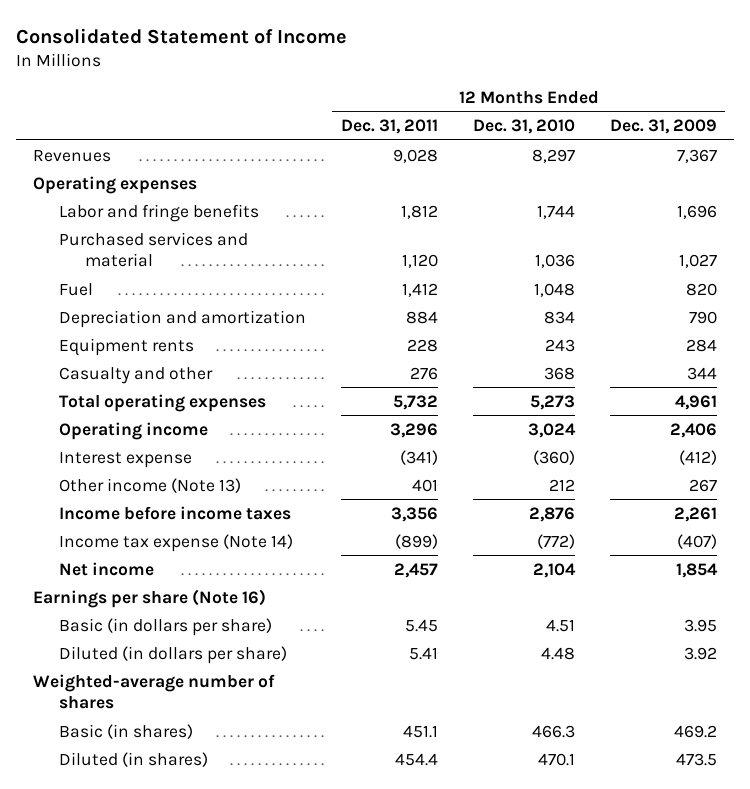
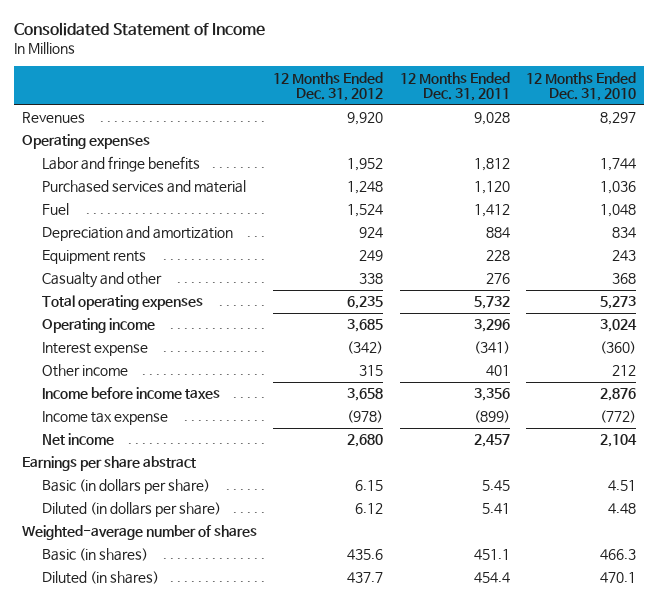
- | 12 Months Ended Dec. 31, 2011 | 12 Months Ended Dec. 31, 2010 | 12 Months Ended Dec. 31, 2009
+ | 12 Months Ended Dec. 31, 2012 | 12 Months Ended Dec. 31, 2011 | 12 Months Ended Dec. 31, 2010
- Other income (Note 13) | 401 | 212 | 267
+ Other income | 315 | 401 | 212
- Income tax expense (Note 14) | (899) | (772) | (407)
+ Income tax expense | (978) | (899) | (772)
- Earnings per share (Note 16)
+ Earnings per share abstract

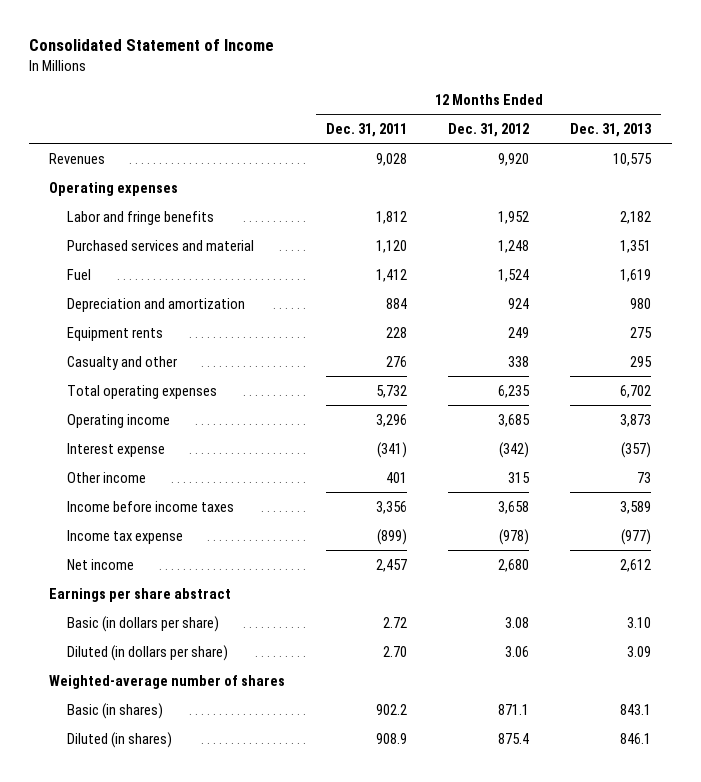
- | 12 Months Ended Dec. 31, 2012 | 12 Months Ended Dec. 31, 2011 | 12 Months Ended Dec. 31, 2010
+ | 12 Months Ended Dec. 31, 2011 | 12 Months Ended Dec. 31, 2012 | 12 Months Ended Dec. 31, 2013
- Basic (in dollars per share) | 6.15 | 5.45 | 4.51
- Diluted (in dollars per share) | 6.12 | 5.41 | 4.48
+ Basic (in dollars per share) | 2.72 | 3.08 | 3.10
+ Diluted (in dollars per share) | 2.70 | 3.06 | 3.09
- Basic (in shares) | 435.6 | 451.1 | 466.3
- Diluted (in shares) | 437.7 | 454.4 | 470.1
+ Basic (in shares) | 902.2 | 871.1 | 843.1
+ Diluted (in shares) | 908.9 | 875.4 | 846.1

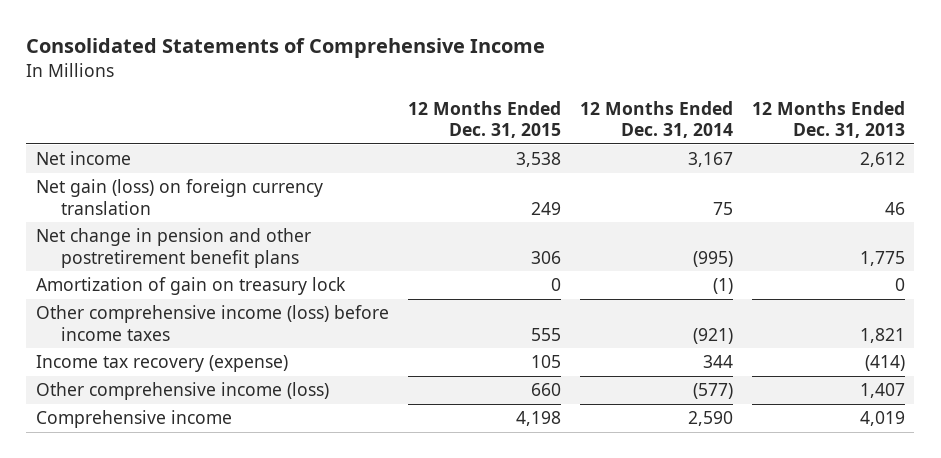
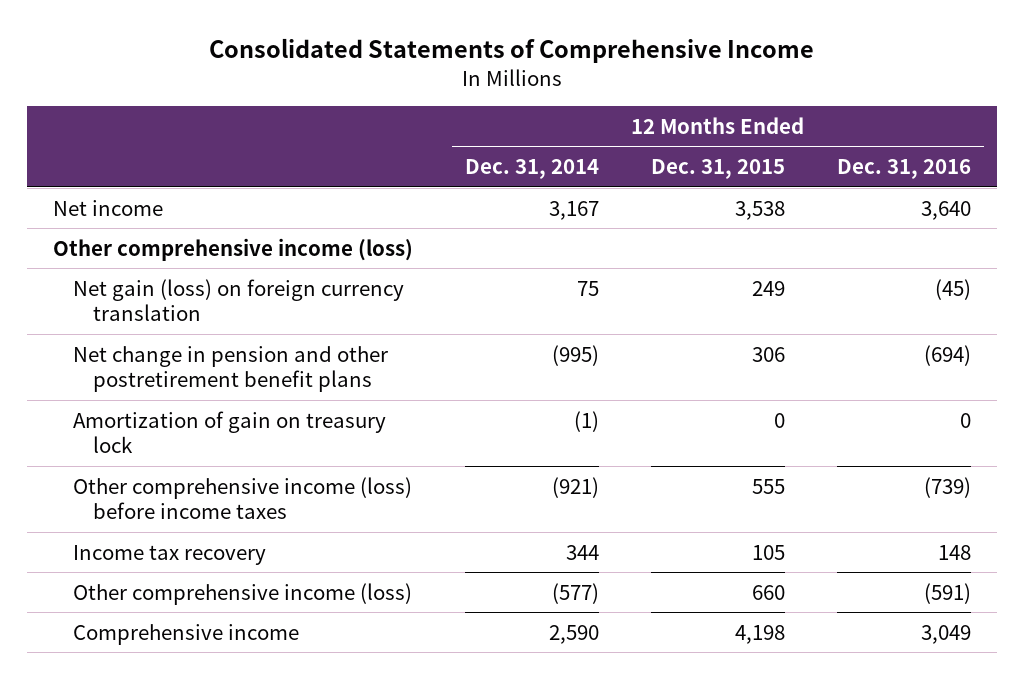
- | 12 Months Ended Dec. 31, 2015 | 12 Months Ended Dec. 31, 2014 | 12 Months Ended Dec. 31, 2013
+ | 12 Months Ended Dec. 31, 2014 | 12 Months Ended Dec. 31, 2015 | 12 Months Ended Dec. 31, 2016
+ Other comprehensive income (loss)
- Income tax recovery (expense) | 105 | 344 | (414)
+ Income tax recovery | 344 | 105 | 148

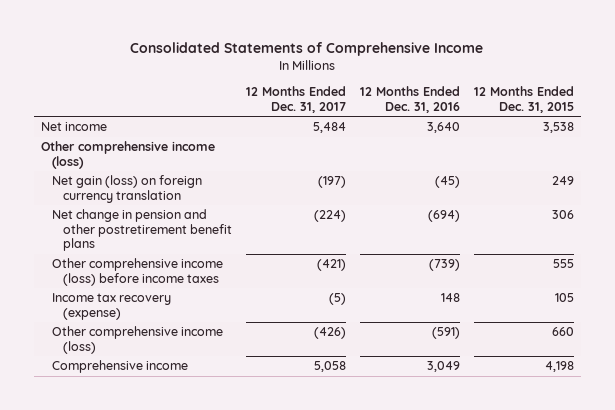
- | 12 Months Ended Dec. 31, 2014 | 12 Months Ended Dec. 31, 2015 | 12 Months Ended Dec. 31, 2016
+ | 12 Months Ended Dec. 31, 2017 | 12 Months Ended Dec. 31, 2016 | 12 Months Ended Dec. 31, 2015
- Amortization of gain on treasury lock | (1) | 0 | 0
- Income tax recovery | 344 | 105 | 148
+ Income tax recovery (expense) | (5) | 148 | 105

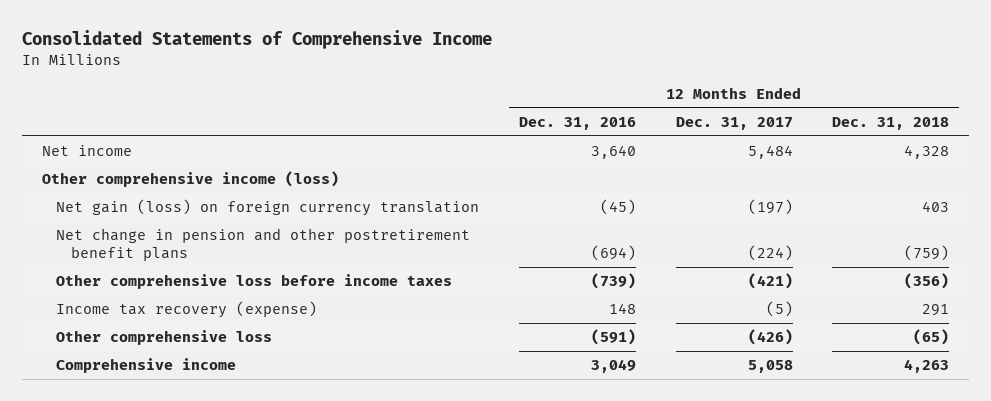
- | 12 Months Ended Dec. 31, 2017 | 12 Months Ended Dec. 31, 2016 | 12 Months Ended Dec. 31, 2015
+ | 12 Months Ended Dec. 31, 2016 | 12 Months Ended Dec. 31, 2017 | 12 Months Ended Dec. 31, 2018
- Other comprehensive income (loss) before income taxes | (421) | (739) | 555
+ Other comprehensive loss before income taxes | (739) | (421) | (356)
- Other comprehensive income (loss) | (426) | (591) | 660
+ Other comprehensive loss | (591) | (426) | (65)

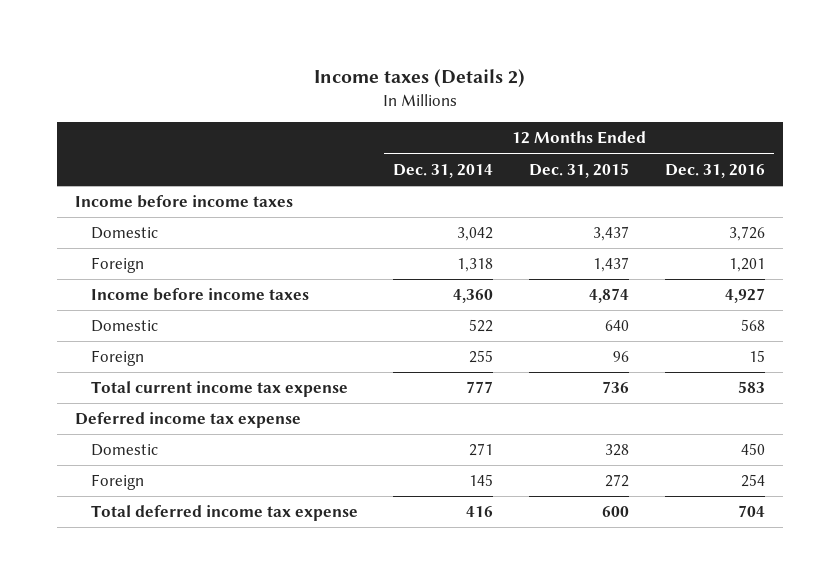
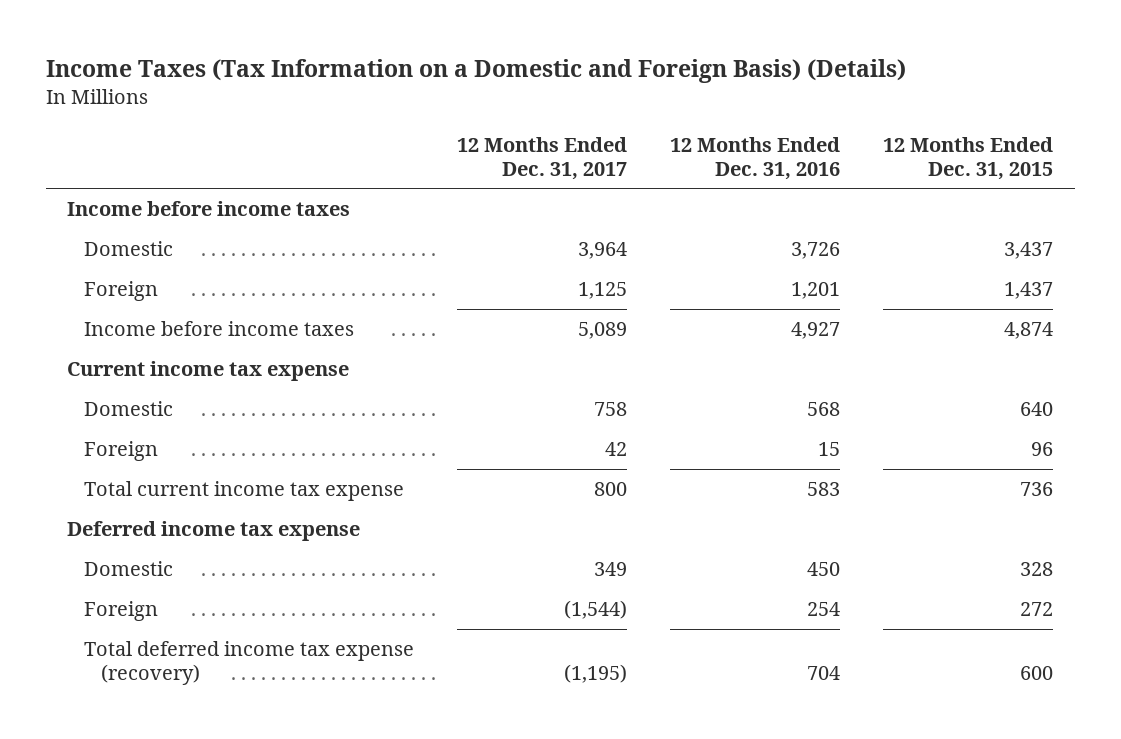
- Income taxes (Details 2)
+ Income Taxes (Tax Information on a Domestic and Foreign Basis) (Details)
- | 12 Months Ended Dec. 31, 2014 | 12 Months Ended Dec. 31, 2015 | 12 Months Ended Dec. 31, 2016
+ | 12 Months Ended Dec. 31, 2017 | 12 Months Ended Dec. 31, 2016 | 12 Months Ended Dec. 31, 2015
+ Current income tax expense
- Total deferred income tax expense | 416 | 600 | 704
+ Total deferred income tax expense (recovery) | (1,195) | 704 | 600

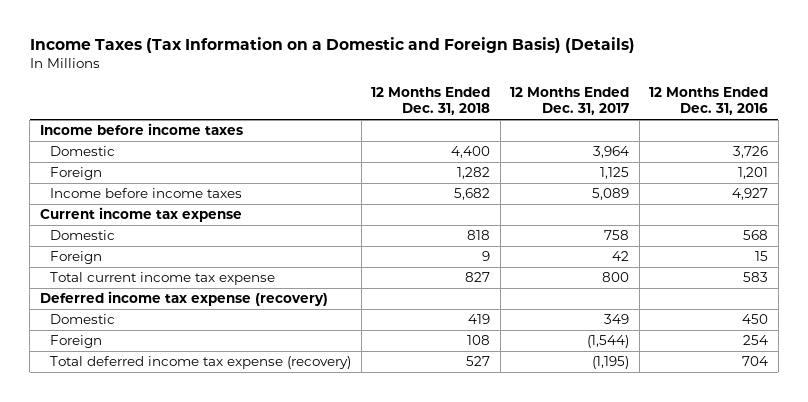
- | 12 Months Ended Dec. 31, 2017 | 12 Months Ended Dec. 31, 2016 | 12 Months Ended Dec. 31, 2015
+ | 12 Months Ended Dec. 31, 2018 | 12 Months Ended Dec. 31, 2017 | 12 Months Ended Dec. 31, 2016
- Deferred income tax expense
+ Deferred income tax expense (recovery)

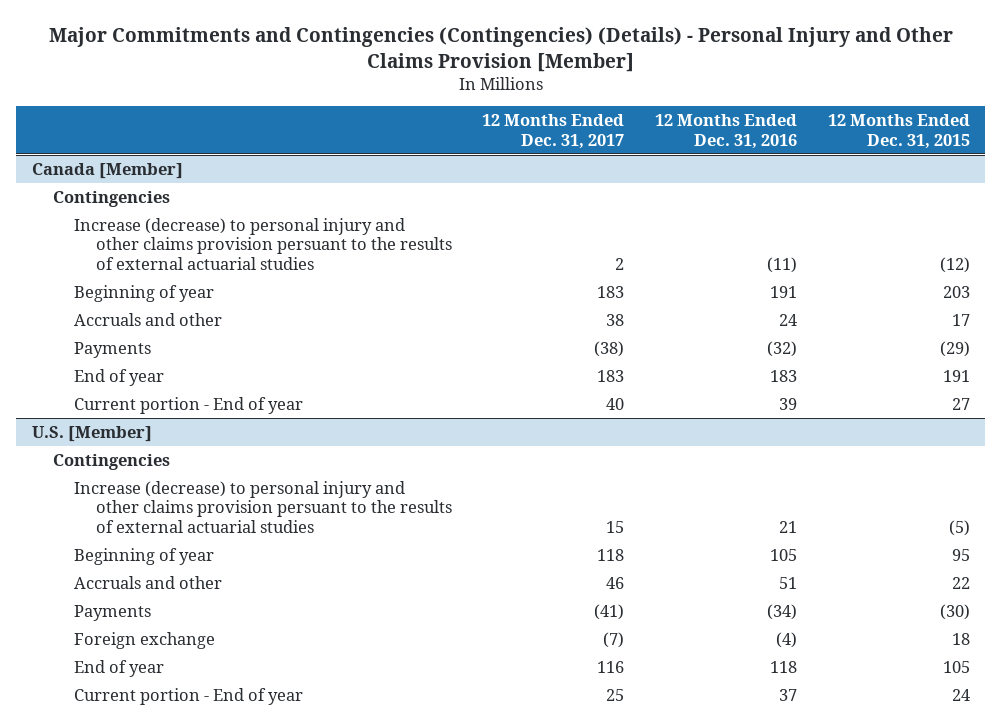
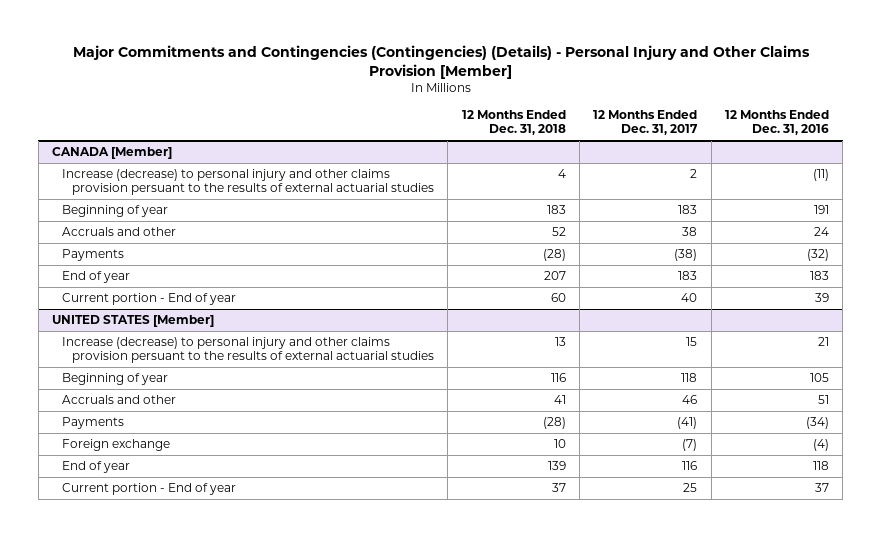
- | 12 Months Ended Dec. 31, 2017 | 12 Months Ended Dec. 31, 2016 | 12 Months Ended Dec. 31, 2015
+ | 12 Months Ended Dec. 31, 2018 | 12 Months Ended Dec. 31, 2017 | 12 Months Ended Dec. 31, 2016
- Canada [Member]
- Contingencies
+ CANADA [Member]
- U.S. [Member]
- Contingencies
+ UNITED STATES [Member]

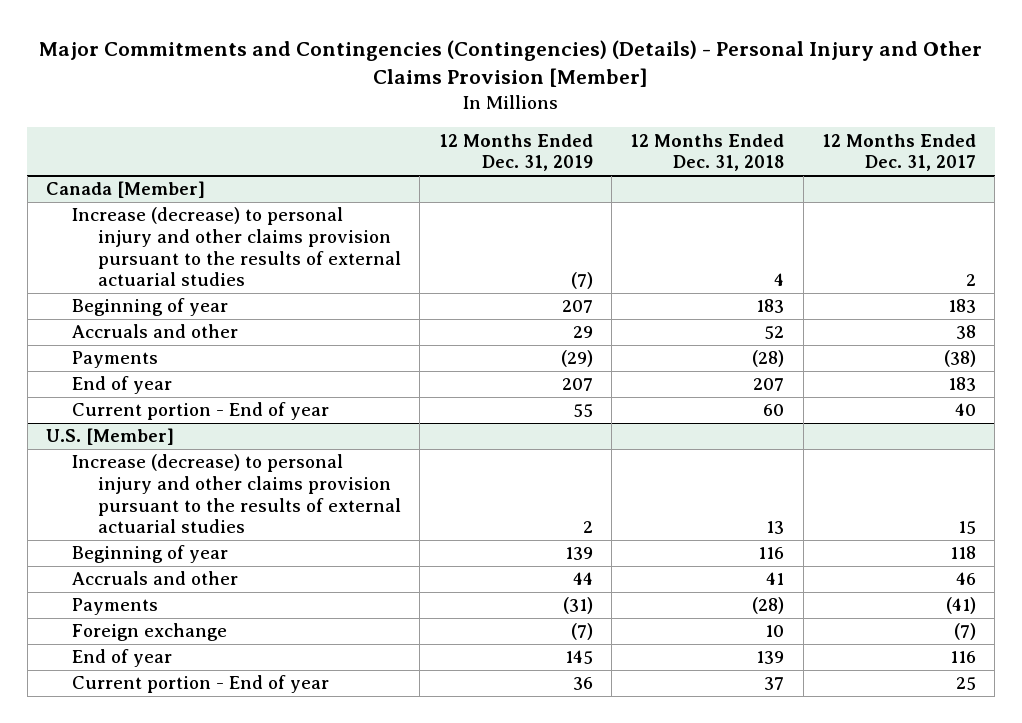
- | 12 Months Ended Dec. 31, 2018 | 12 Months Ended Dec. 31, 2017 | 12 Months Ended Dec. 31, 2016
+ | 12 Months Ended Dec. 31, 2019 | 12 Months Ended Dec. 31, 2018 | 12 Months Ended Dec. 31, 2017
- CANADA [Member]
- Increase (decrease) to personal injury and other claims provision persuant to the results of external actuarial studies | 4 | 2 | (11)
+ Canada [Member]
+ Increase (decrease) to personal injury and other claims provision pursuant to the results of external actuarial studies | (7) | 4 | 2
- UNITED STATES [Member]
- Increase (decrease) to personal injury and other claims provision persuant to the results of external actuarial studies | 13 | 15 | 21
+ U.S. [Member]
+ Increase (decrease) to personal injury and other claims provision pursuant to the results of external actuarial studies | 2 | 13 | 15

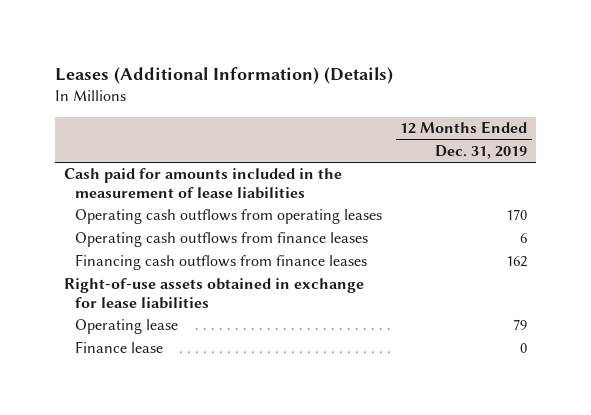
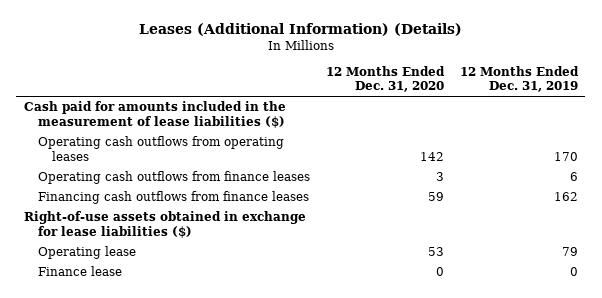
- | 12 Months Ended Dec. 31, 2019
+ | 12 Months Ended Dec. 31, 2020 | 12 Months Ended Dec. 31, 2019
- Cash paid for amounts included in the measurement of lease liabilities
+ Cash paid for amounts included in the measurement of lease liabilities ($)
- Right-of-use assets obtained in exchange for lease liabilities
+ Right-of-use assets obtained in exchange for lease liabilities ($)

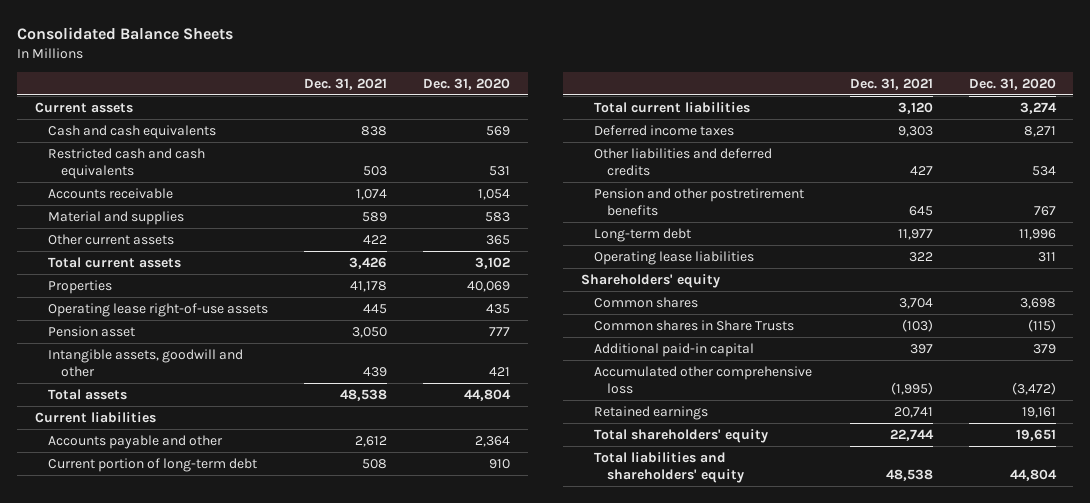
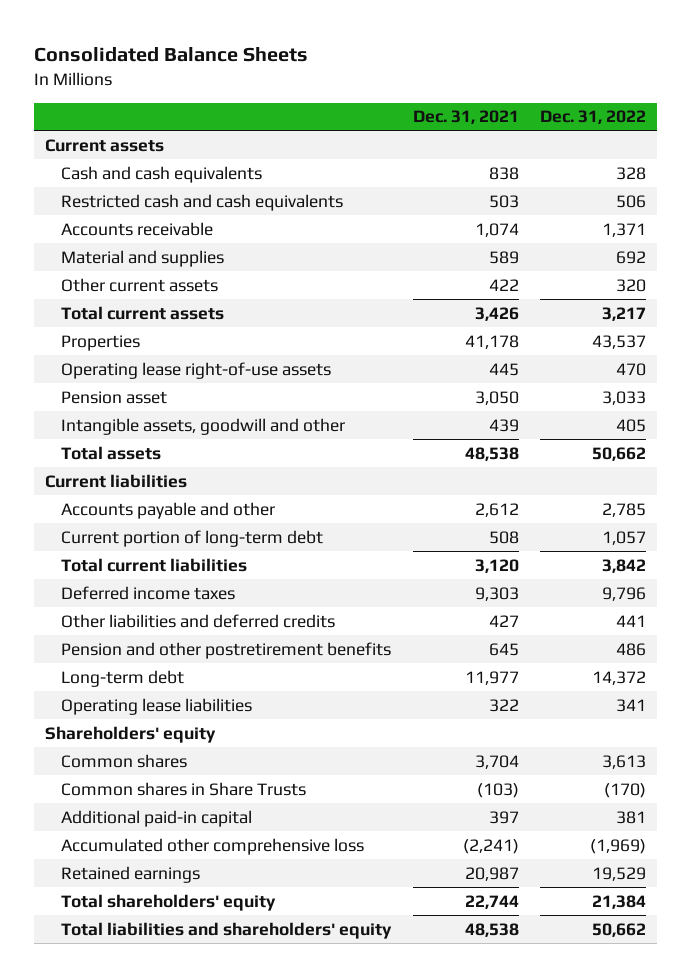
- | Dec. 31, 2021 | Dec. 31, 2020
+ | Dec. 31, 2021 | Dec. 31, 2022
- Accumulated other comprehensive loss | (1,995) | (3,472)
- Retained earnings | 20,741 | 19,161
+ Accumulated other comprehensive loss | (2,241) | (1,969)
+ Retained earnings | 20,987 | 19,529

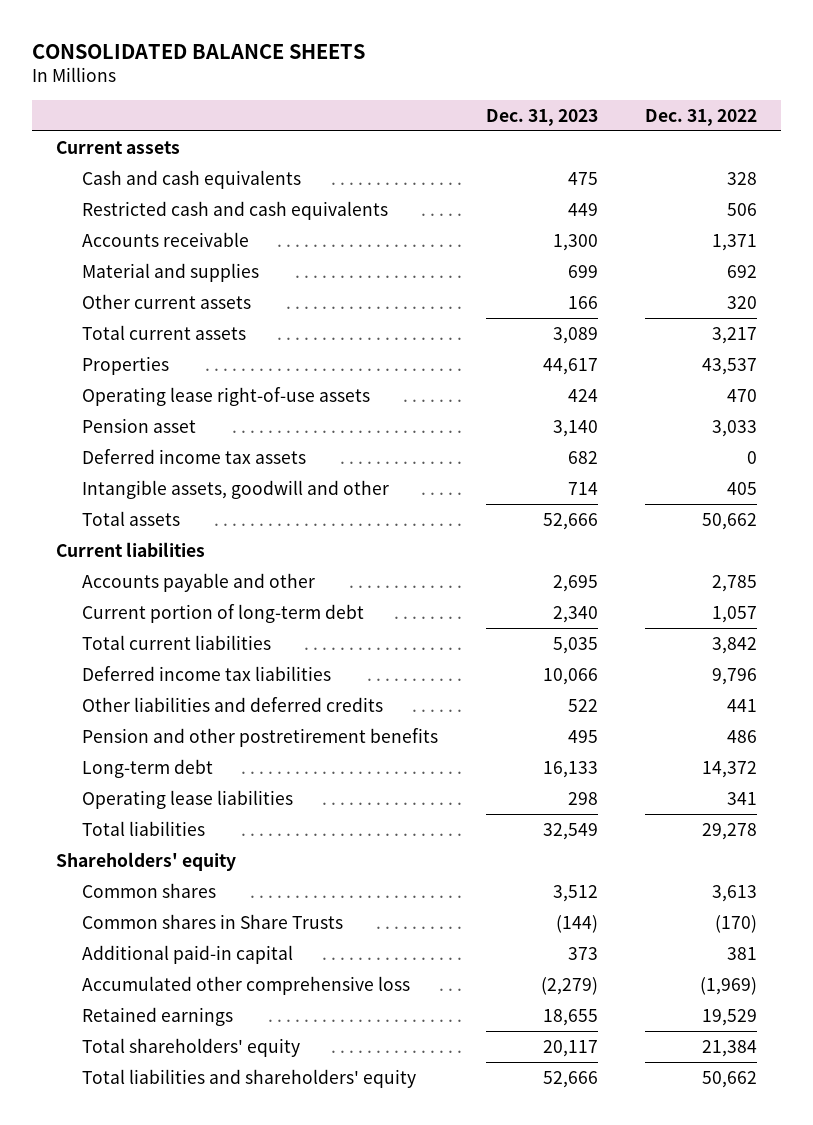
- Consolidated Balance Sheets
+ CONSOLIDATED BALANCE SHEETS
- | Dec. 31, 2021 | Dec. 31, 2022
+ | Dec. 31, 2023 | Dec. 31, 2022
+ Deferred income tax assets | 682 | 0
- Deferred income taxes | 9,303 | 9,796
+ Deferred income tax liabilities | 10,066 | 9,796
+ Total liabilities | 32,549 | 29,278

